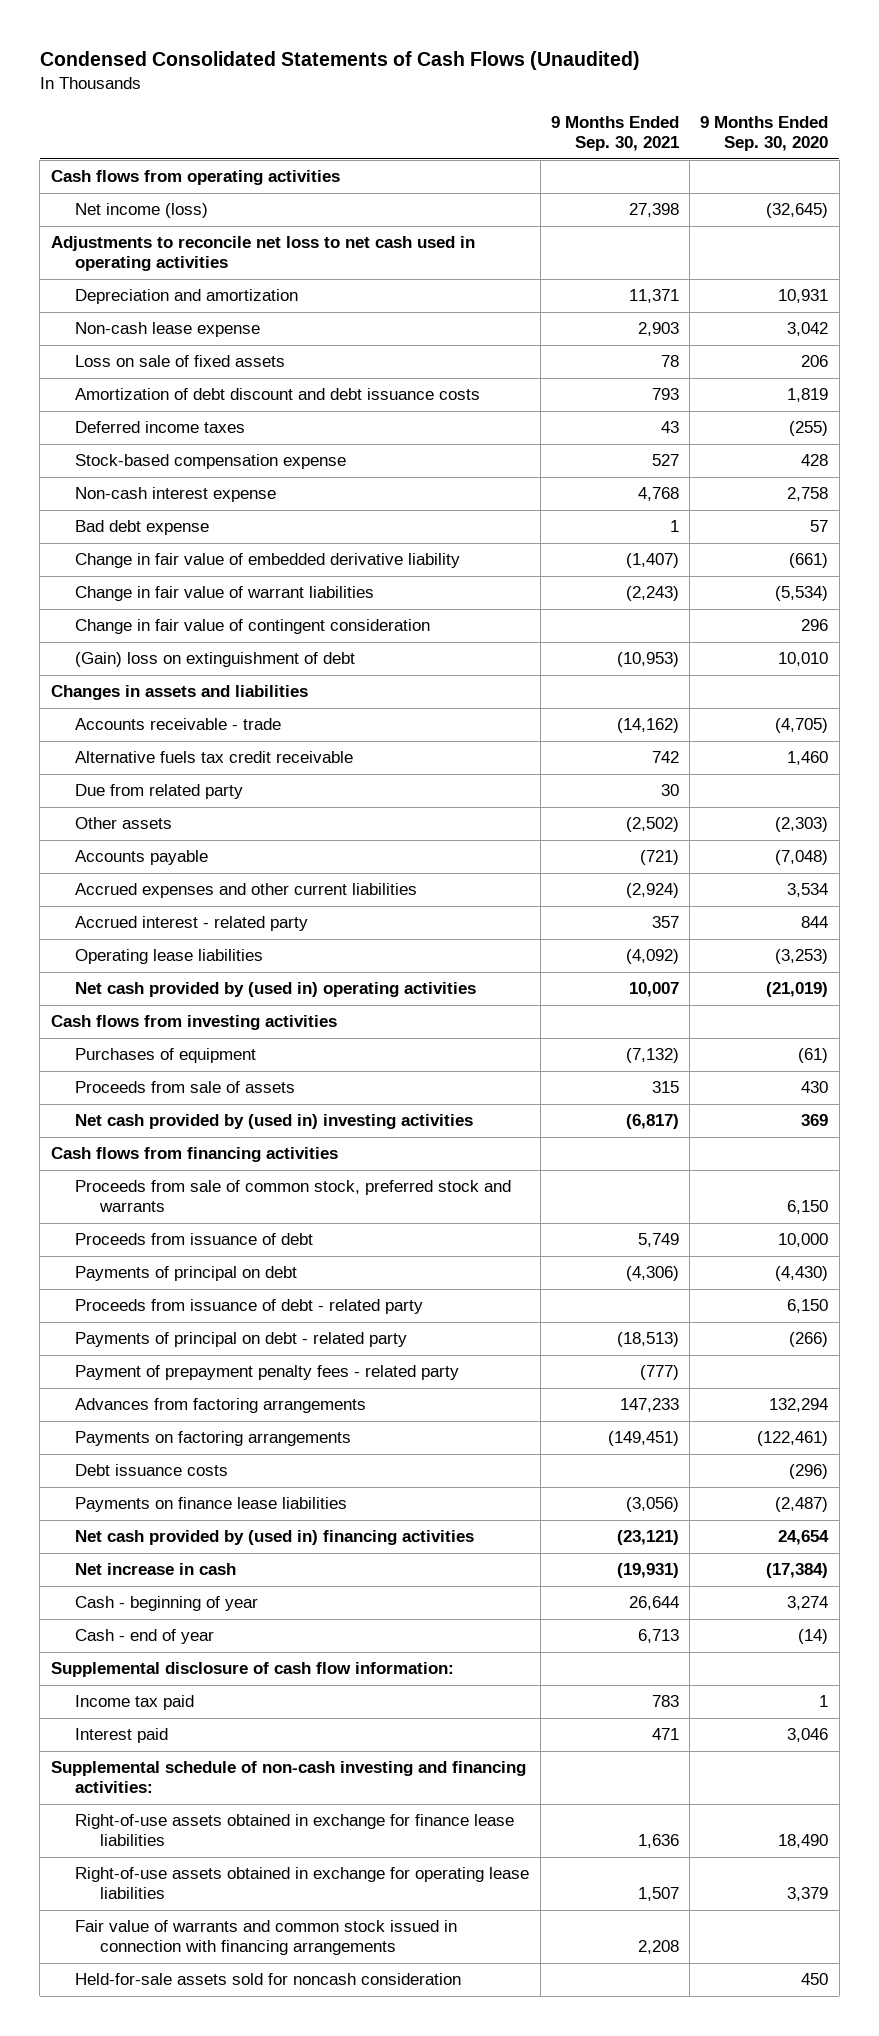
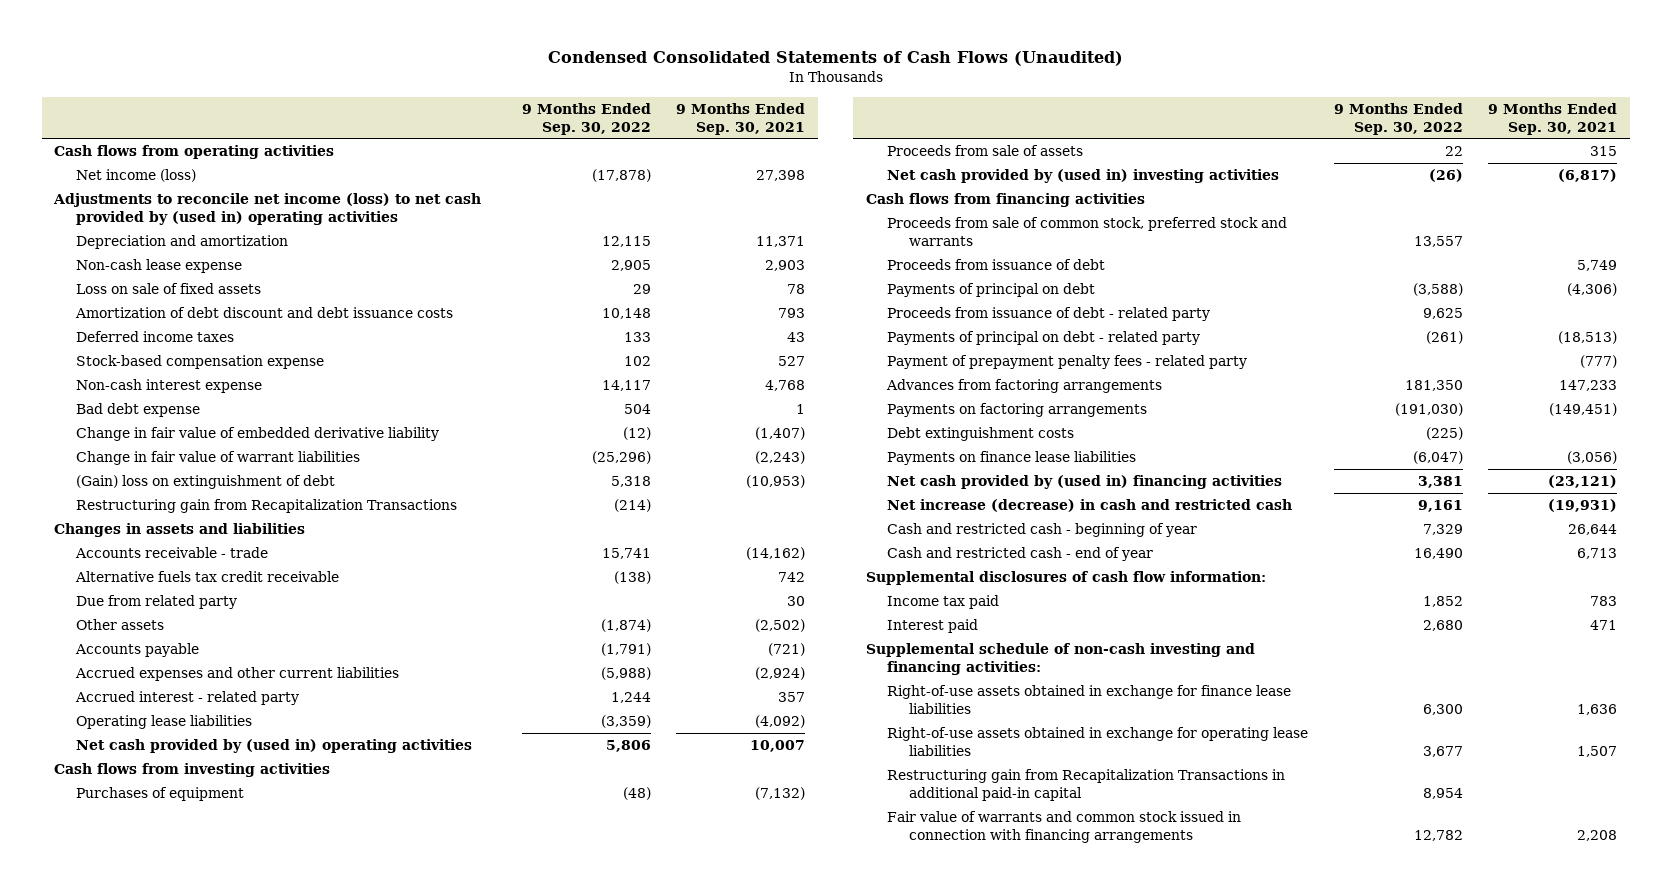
- | 9 Months Ended Sep. 30, 2021 | 9 Months Ended Sep. 30, 2020
+ | 9 Months Ended Sep. 30, 2022 | 9 Months Ended Sep. 30, 2021
- Adjustments to reconcile net loss to net cash used in operating activities
+ Adjustments to reconcile net income (loss) to net cash provided by (used in) operating activities
- Change in fair value of contingent consideration | | 296
+ Restructuring gain from Recapitalization Transactions | (214) |
- Debt issuance costs | | (296)
+ Debt extinguishment costs | (225) |
- Net increase in cash | (19,931) | (17,384)
- Cash - beginning of year | 26,644 | 3,274
- Cash - end of year | 6,713 | (14)
- Supplemental disclosure of cash flow information:
+ Net increase (decrease) in cash and restricted cash | 9,161 | (19,931)
+ Cash and restricted cash - beginning of year | 7,329 | 26,644
+ Cash and restricted cash - end of year | 16,490 | 6,713
+ Supplemental disclosures of cash flow information:
+ Restructuring gain from Recapitalization Transactions in additional paid-in capital | 8,954 |
- Held-for-sale assets sold for noncash consideration | | 450

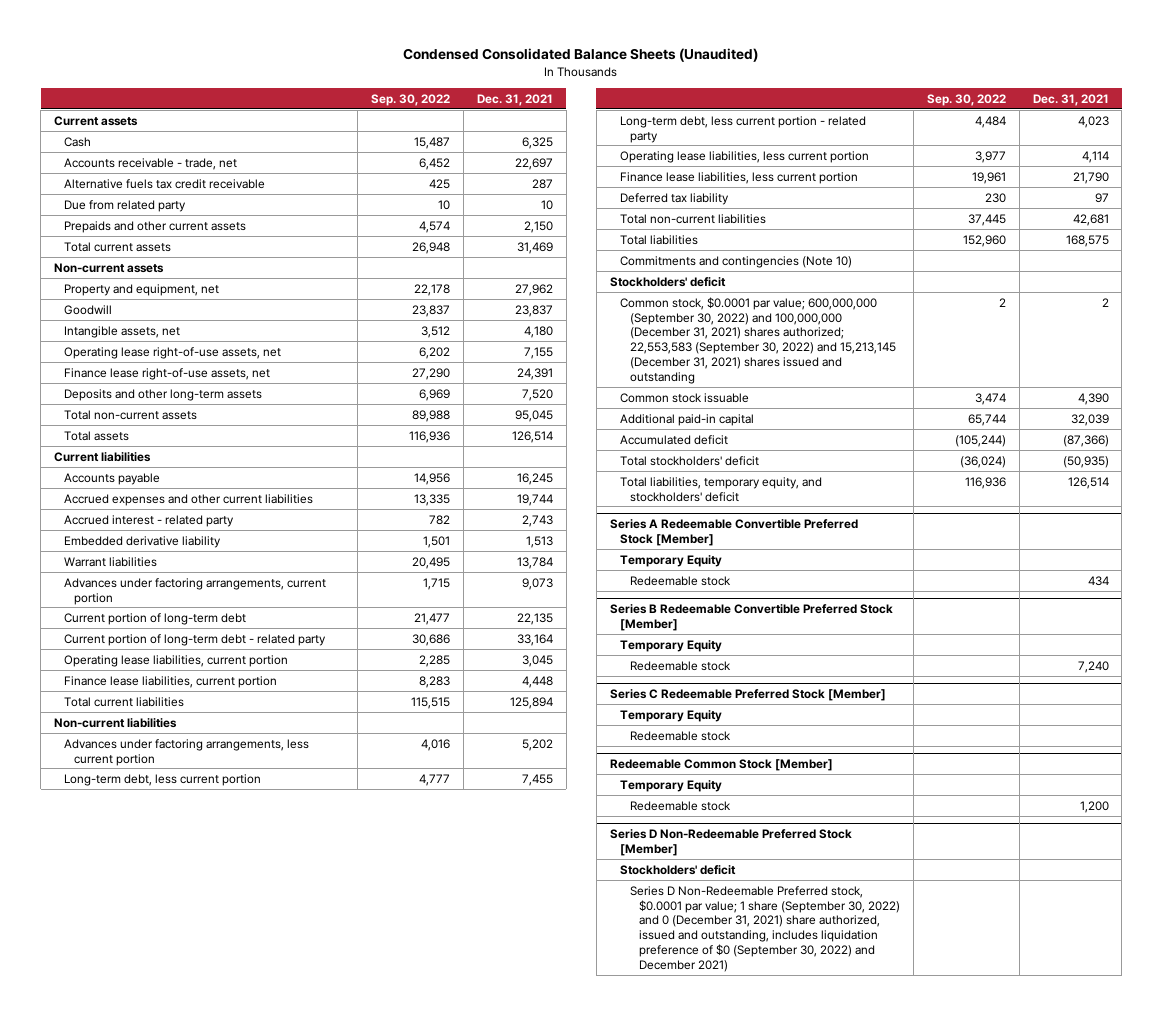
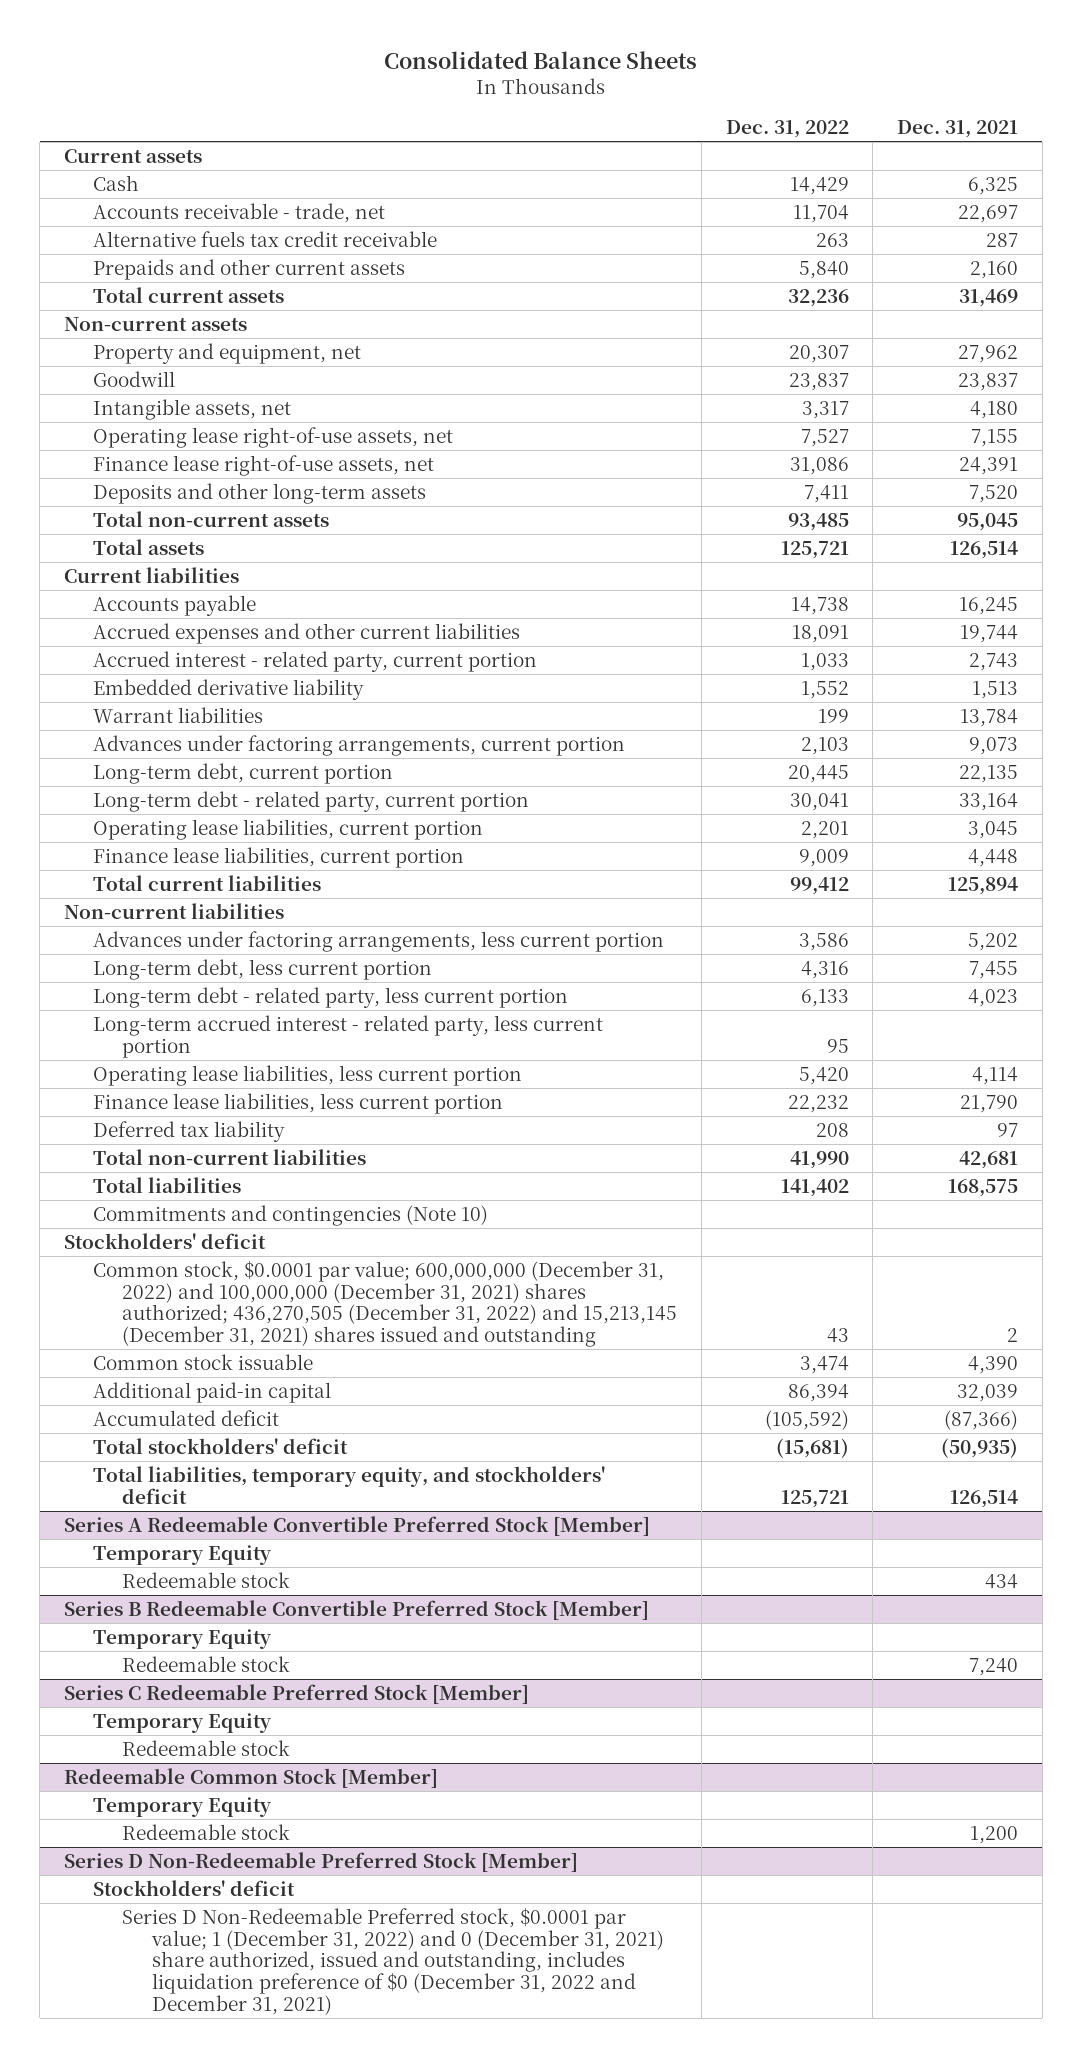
- Condensed Consolidated Balance Sheets (Unaudited)
+ Consolidated Balance Sheets
- | Sep. 30, 2022 | Dec. 31, 2021
+ | Dec. 31, 2022 | Dec. 31, 2021
- Due from related party | 10 | 10
- Prepaids and other current assets | 4,574 | 2,150
+ Prepaids and other current assets | 5,840 | 2,160
- Accrued interest - related party | 782 | 2,743
+ Accrued interest - related party, current portion | 1,033 | 2,743
- Current portion of long-term debt | 21,477 | 22,135
- Current portion of long-term debt - related party | 30,686 | 33,164
+ Long-term debt, current portion | 20,445 | 22,135
+ Long-term debt - related party, current portion | 30,041 | 33,164
- Long-term debt, less current portion - related party | 4,484 | 4,023
+ Long-term debt - related party, less current portion | 6,133 | 4,023
+ Long-term accrued interest - related party, less current portion | 95 |
- Common stock, $0.0001 par value; 600,000,000 (September 30, 2022) and 100,000,000 (December 31, 2021) shares authorized; 22,553,583 (September 30, 2022) and 15,213,145 (December 31, 2021) shares issued and outstanding | 2 | 2
+ Common stock, $0.0001 par value; 600,000,000 (December 31, 2022) and 100,000,000 (December 31, 2021) shares authorized; 436,270,505 (December 31, 2022) and 15,213,145 (December 31, 2021) shares issued and outstanding | 43 | 2
@ Series D Non-Redeemable Preferred Stock [Member]
- Series D Non-Redeemable Preferred stock, $0.0001 par value; 1 share (September 30, 2022) and 0 (December 31, 2021) share authorized, issued and outstanding, includes liquidation preference of $0 (September 30, 2022) and December 2021)
+ Series D Non-Redeemable Preferred stock, $0.0001 par value; 1 (December 31, 2022) and 0 (December 31, 2021) share authorized, issued and outstanding, includes liquidation preference of $0 (December 31, 2022 and December 31, 2021)

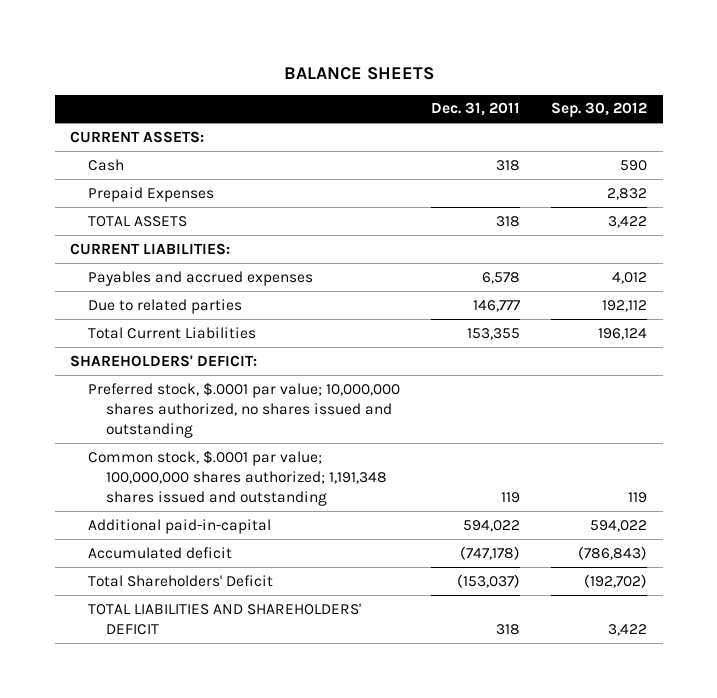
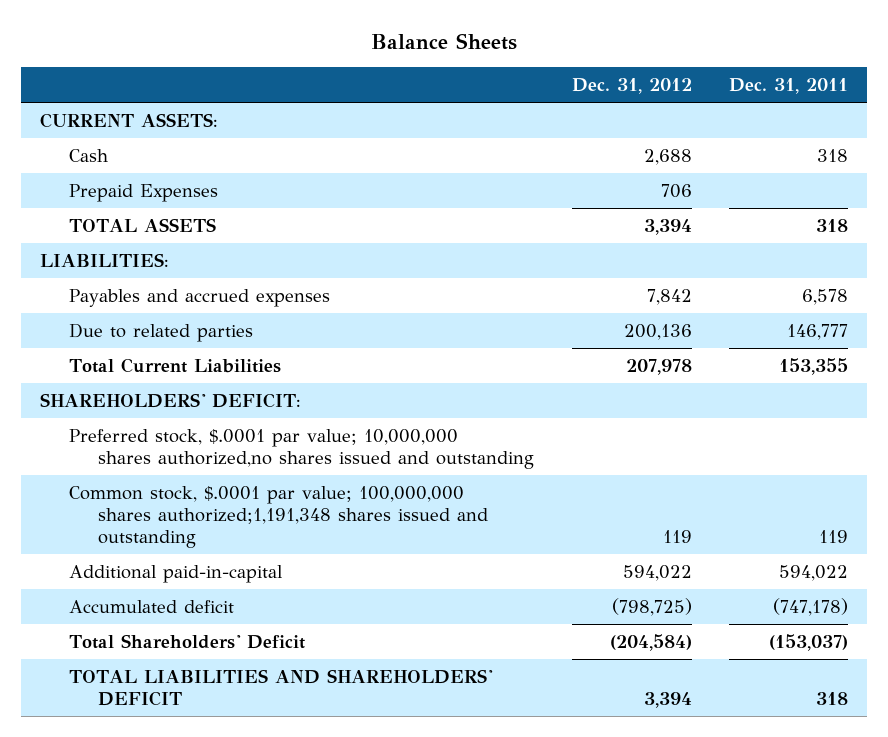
- BALANCE SHEETS
+ Balance Sheets
- | Dec. 31, 2011 | Sep. 30, 2012
+ | Dec. 31, 2012 | Dec. 31, 2011
- CURRENT LIABILITIES:
+ LIABILITIES:
- Preferred stock, $.0001 par value; 10,000,000 shares authorized, no shares issued and outstanding
- Common stock, $.0001 par value; 100,000,000 shares authorized; 1,191,348 shares issued and outstanding | 119 | 119
+ Preferred stock, $.0001 par value; 10,000,000 shares authorized,no shares issued and outstanding
+ Common stock, $.0001 par value; 100,000,000 shares authorized;1,191,348 shares issued and outstanding | 119 | 119

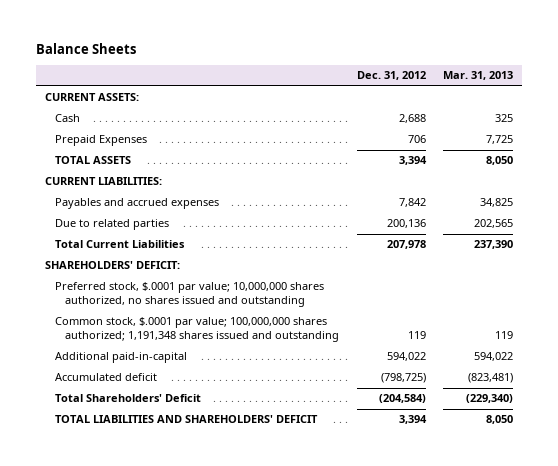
- | Dec. 31, 2012 | Dec. 31, 2011
+ | Dec. 31, 2012 | Mar. 31, 2013
- LIABILITIES:
+ CURRENT LIABILITIES:
- Preferred stock, $.0001 par value; 10,000,000 shares authorized,no shares issued and outstanding
- Common stock, $.0001 par value; 100,000,000 shares authorized;1,191,348 shares issued and outstanding | 119 | 119
+ Preferred stock, $.0001 par value; 10,000,000 shares authorized, no shares issued and outstanding
+ Common stock, $.0001 par value; 100,000,000 shares authorized; 1,191,348 shares issued and outstanding | 119 | 119

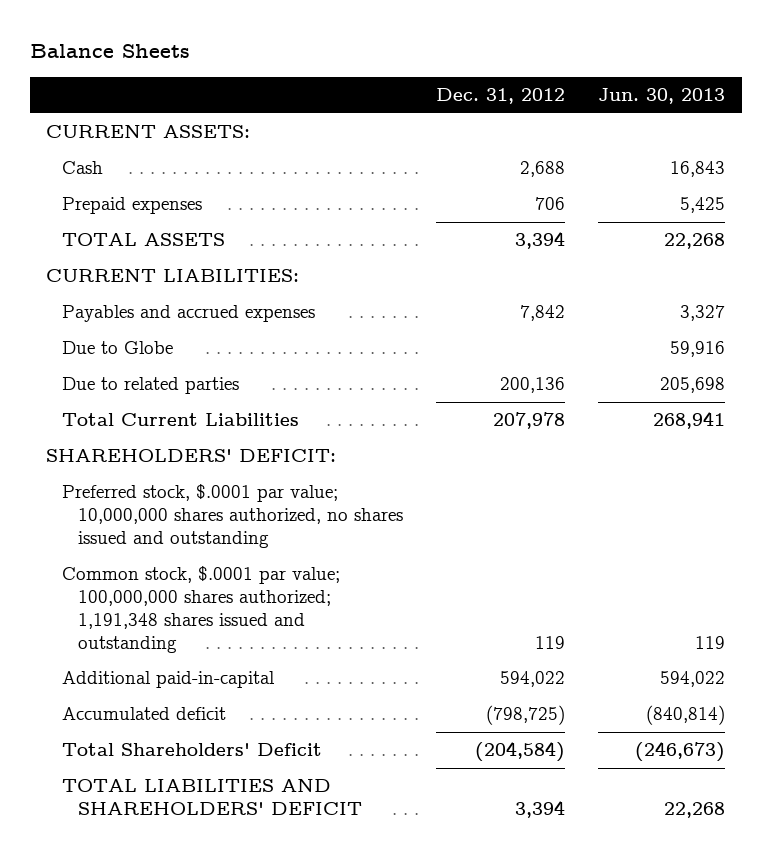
- | Dec. 31, 2012 | Mar. 31, 2013
+ | Dec. 31, 2012 | Jun. 30, 2013
- Prepaid Expenses | 706 | 7,725
+ Prepaid expenses | 706 | 5,425
+ Due to Globe | | 59,916

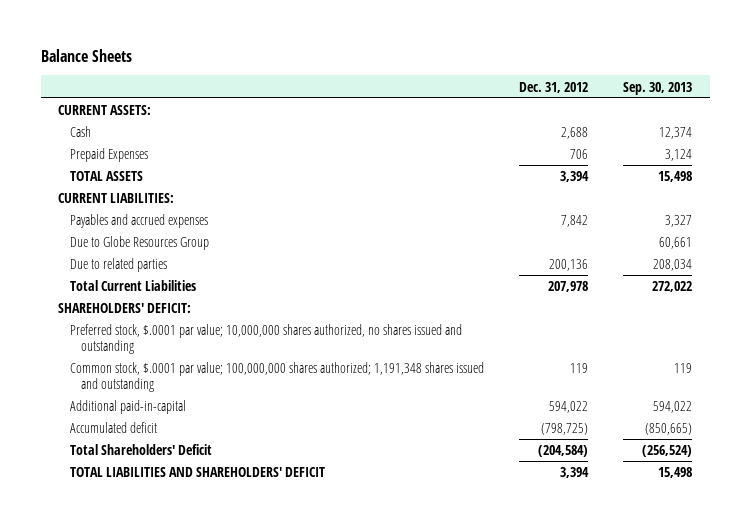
- | Dec. 31, 2012 | Jun. 30, 2013
+ | Dec. 31, 2012 | Sep. 30, 2013
- Prepaid expenses | 706 | 5,425
+ Prepaid Expenses | 706 | 3,124
- Due to Globe | | 59,916
+ Due to Globe Resources Group | | 60,661

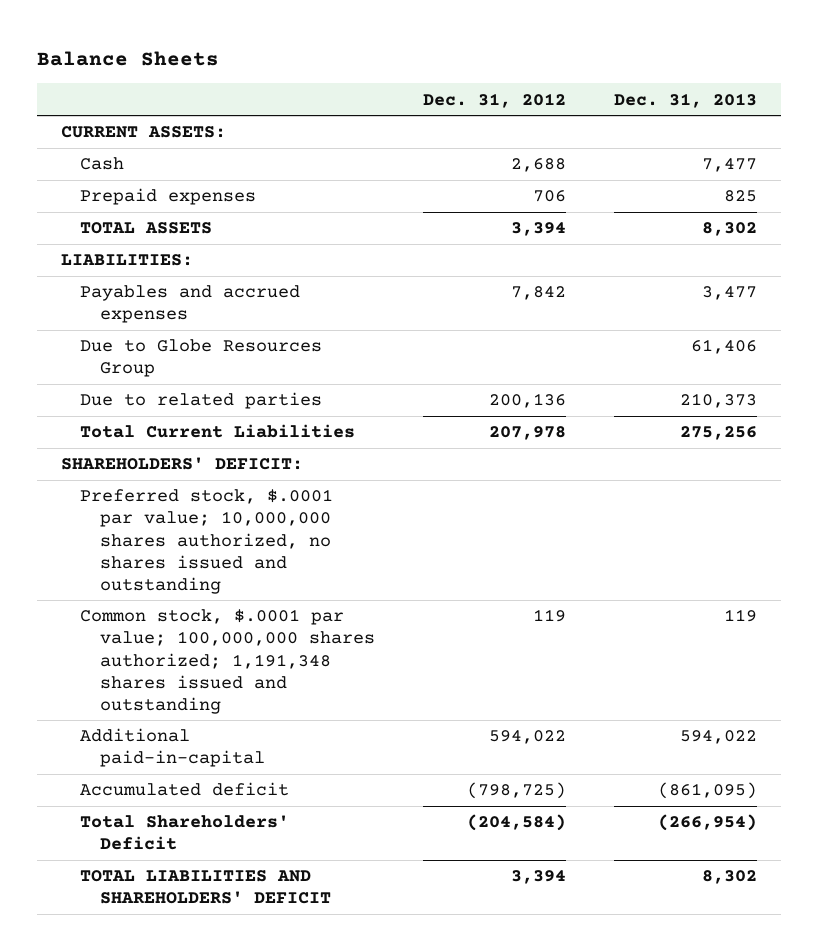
- | Dec. 31, 2012 | Sep. 30, 2013
+ | Dec. 31, 2012 | Dec. 31, 2013
- Prepaid Expenses | 706 | 3,124
+ Prepaid expenses | 706 | 825
- CURRENT LIABILITIES:
+ LIABILITIES:

